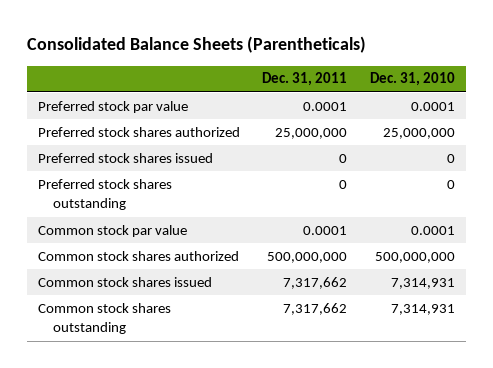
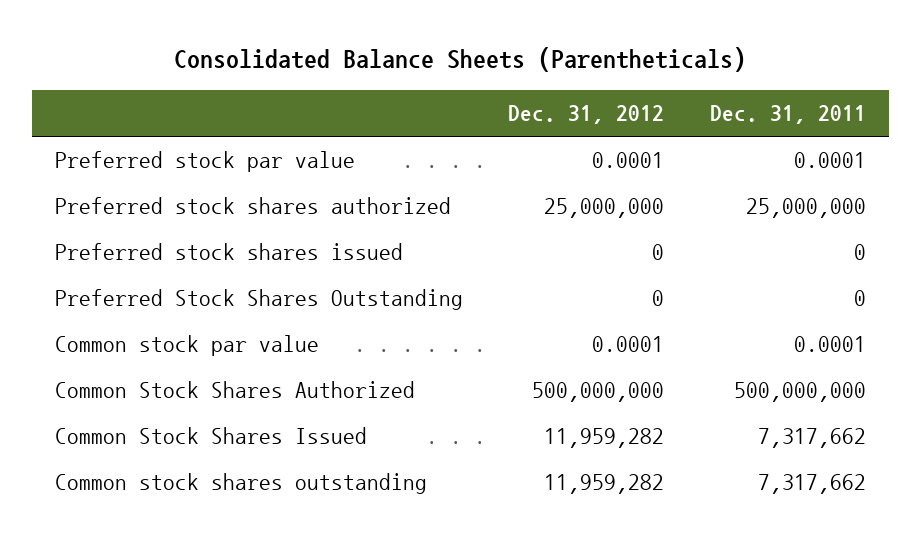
- | Dec. 31, 2011 | Dec. 31, 2010
+ | Dec. 31, 2012 | Dec. 31, 2011
- Preferred stock shares outstanding | 0 | 0
+ Preferred Stock Shares Outstanding | 0 | 0
- Common stock shares authorized | 500,000,000 | 500,000,000
- Common stock shares issued | 7,317,662 | 7,314,931
+ Common Stock Shares Authorized | 500,000,000 | 500,000,000
+ Common Stock Shares Issued | 11,959,282 | 7,317,662

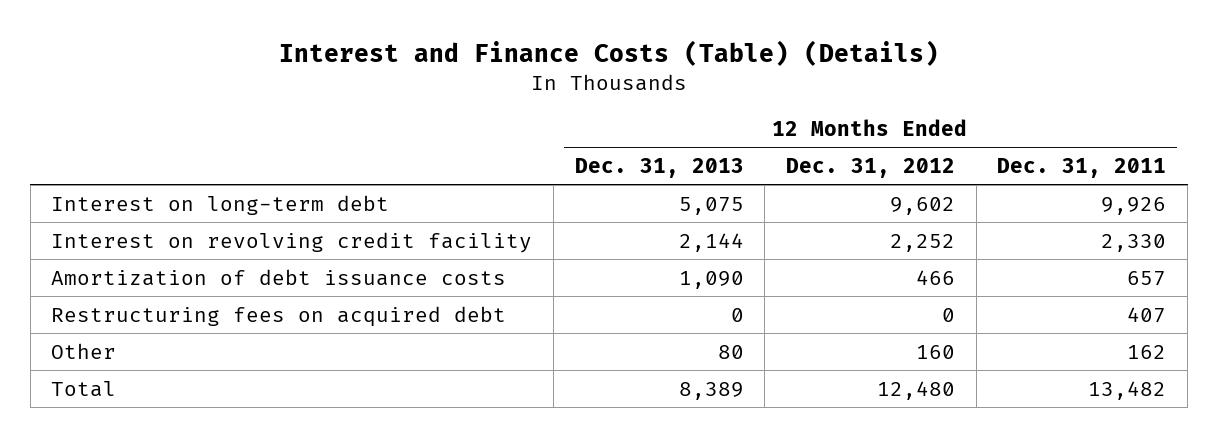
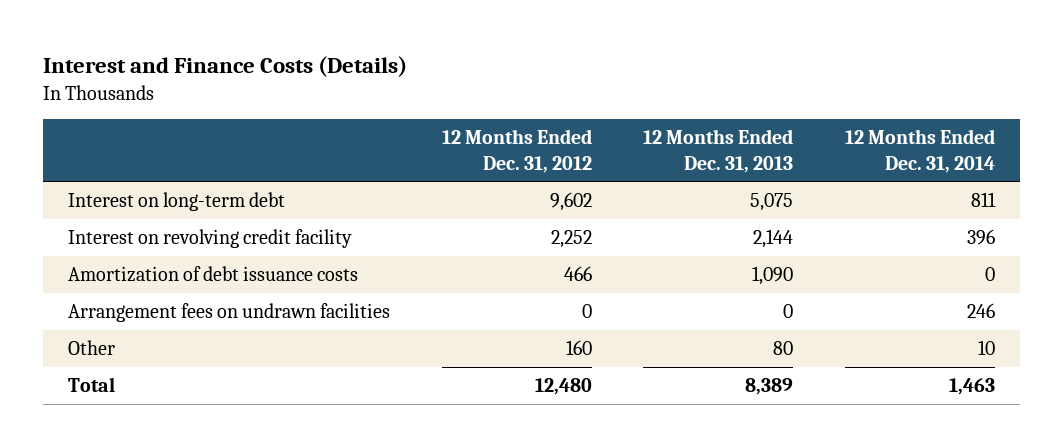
- Interest and Finance Costs (Table) (Details)
+ Interest and Finance Costs (Details)
- | 12 Months Ended Dec. 31, 2013 | 12 Months Ended Dec. 31, 2012 | 12 Months Ended Dec. 31, 2011
+ | 12 Months Ended Dec. 31, 2012 | 12 Months Ended Dec. 31, 2013 | 12 Months Ended Dec. 31, 2014
- Restructuring fees on acquired debt | 0 | 0 | 407
+ Arrangement fees on undrawn facilities | 0 | 0 | 246

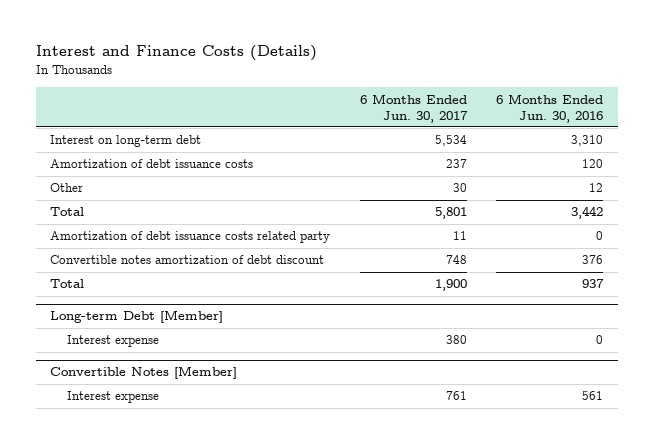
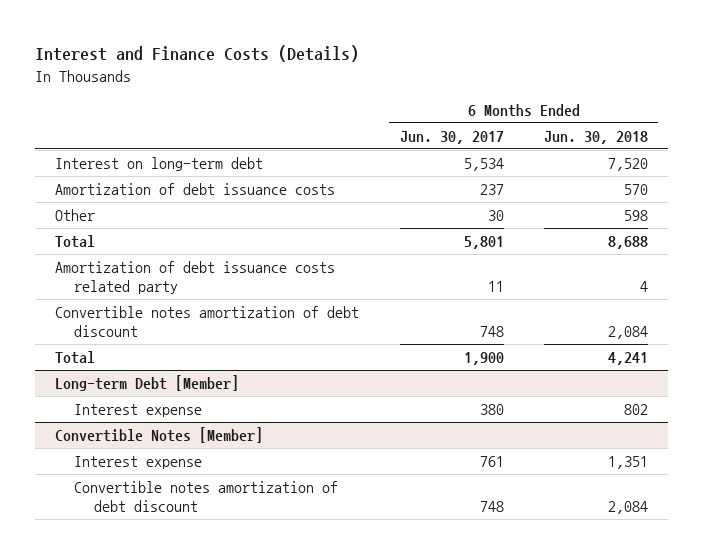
- | 6 Months Ended Jun. 30, 2017 | 6 Months Ended Jun. 30, 2016
+ | 6 Months Ended Jun. 30, 2017 | 6 Months Ended Jun. 30, 2018
@ Convertible Notes [Member]
+ Convertible notes amortization of debt discount | 748 | 2,084

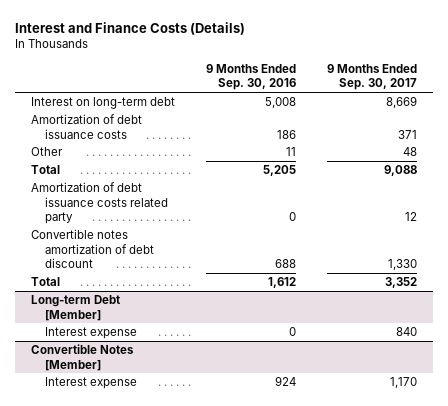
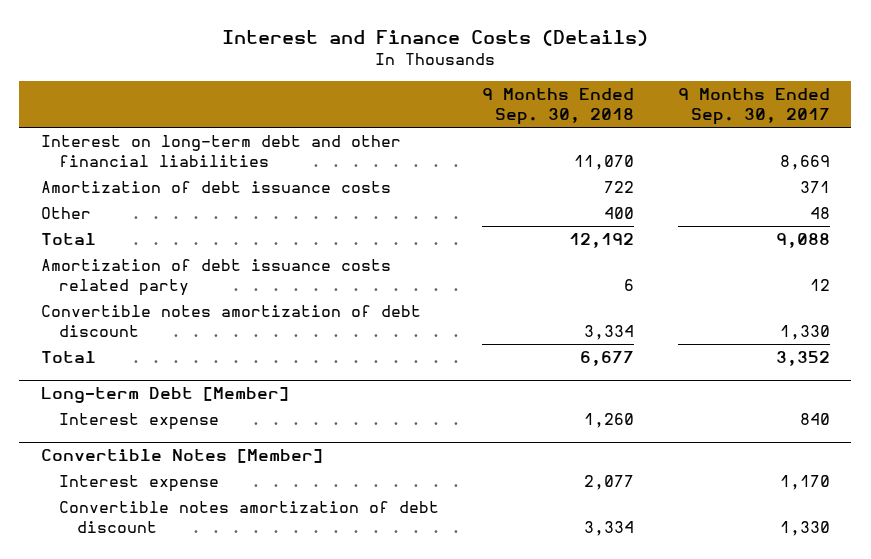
- | 9 Months Ended Sep. 30, 2016 | 9 Months Ended Sep. 30, 2017
+ | 9 Months Ended Sep. 30, 2018 | 9 Months Ended Sep. 30, 2017
- Interest on long-term debt | 5,008 | 8,669
+ Interest on long-term debt and other financial liabilities | 11,070 | 8,669
@ Convertible Notes [Member]
+ Convertible notes amortization of debt discount | 3,334 | 1,330

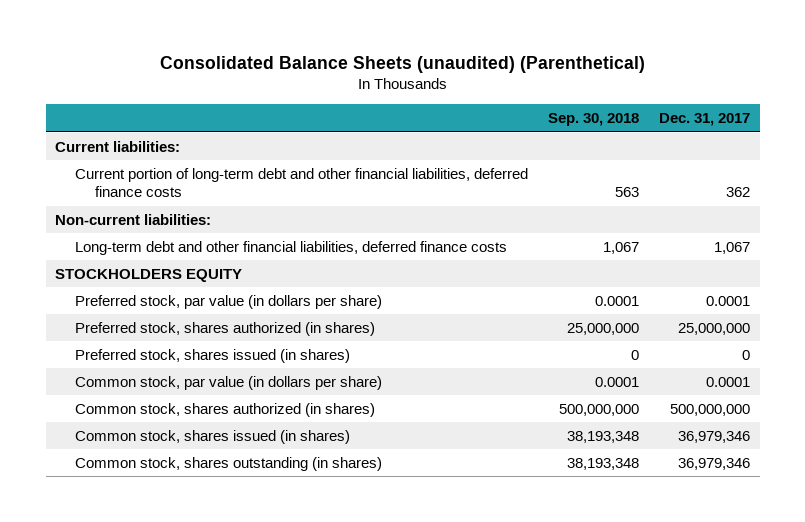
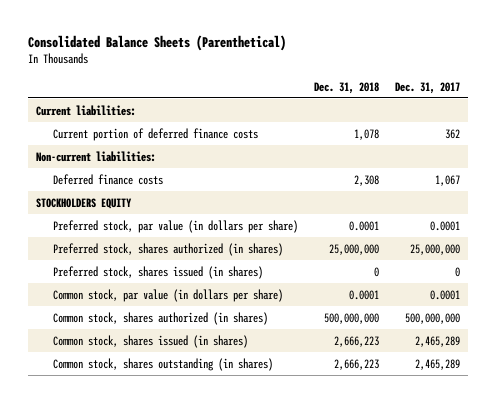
- Consolidated Balance Sheets (unaudited) (Parenthetical)
+ Consolidated Balance Sheets (Parenthetical)
- | Sep. 30, 2018 | Dec. 31, 2017
+ | Dec. 31, 2018 | Dec. 31, 2017
- Current portion of long-term debt and other financial liabilities, deferred finance costs | 563 | 362
+ Current portion of deferred finance costs | 1,078 | 362
- Long-term debt and other financial liabilities, deferred finance costs | 1,067 | 1,067
+ Deferred finance costs | 2,308 | 1,067
- Common stock, shares issued (in shares) | 38,193,348 | 36,979,346
- Common stock, shares outstanding (in shares) | 38,193,348 | 36,979,346
+ Common stock, shares issued (in shares) | 2,666,223 | 2,465,289
+ Common stock, shares outstanding (in shares) | 2,666,223 | 2,465,289

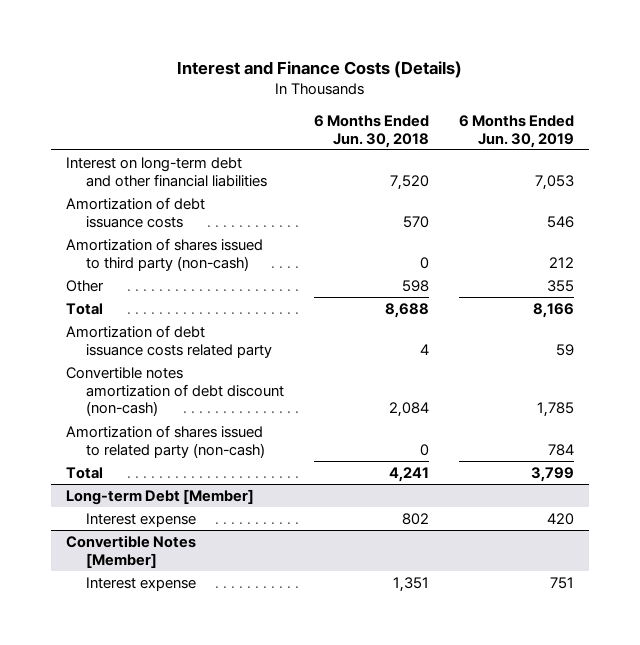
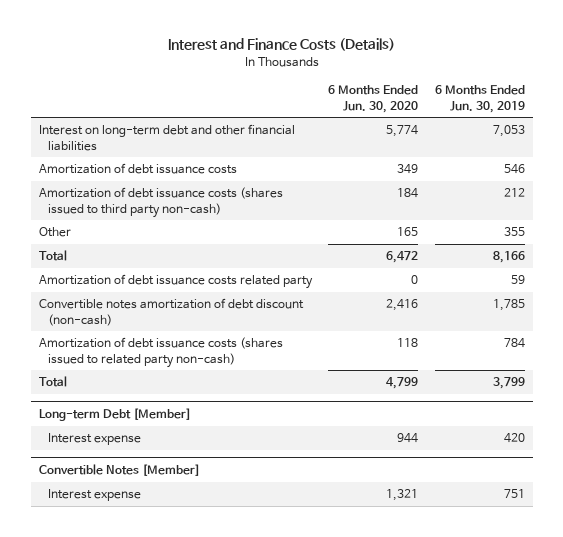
- | 6 Months Ended Jun. 30, 2018 | 6 Months Ended Jun. 30, 2019
+ | 6 Months Ended Jun. 30, 2020 | 6 Months Ended Jun. 30, 2019
- Amortization of shares issued to third party (non-cash) | 0 | 212
+ Amortization of debt issuance costs (shares issued to third party non-cash) | 184 | 212
- Amortization of shares issued to related party (non-cash) | 0 | 784
+ Amortization of debt issuance costs (shares issued to related party non-cash) | 118 | 784

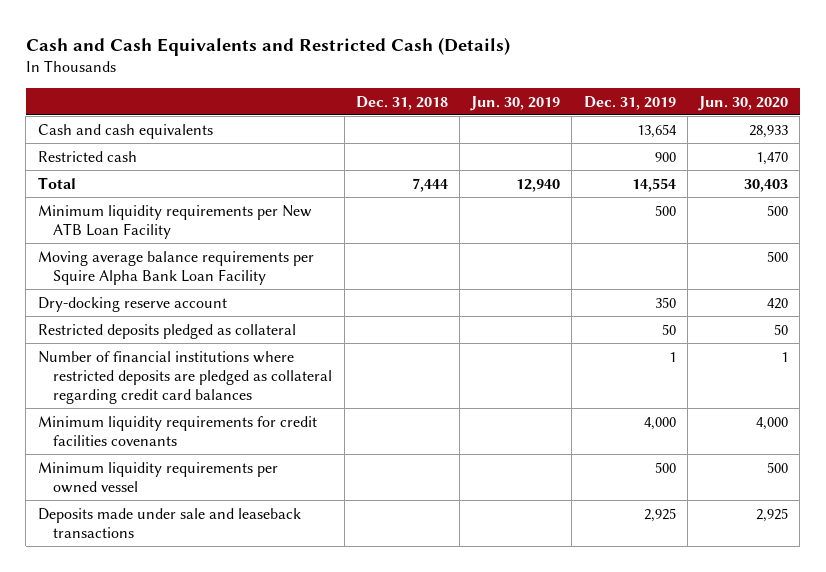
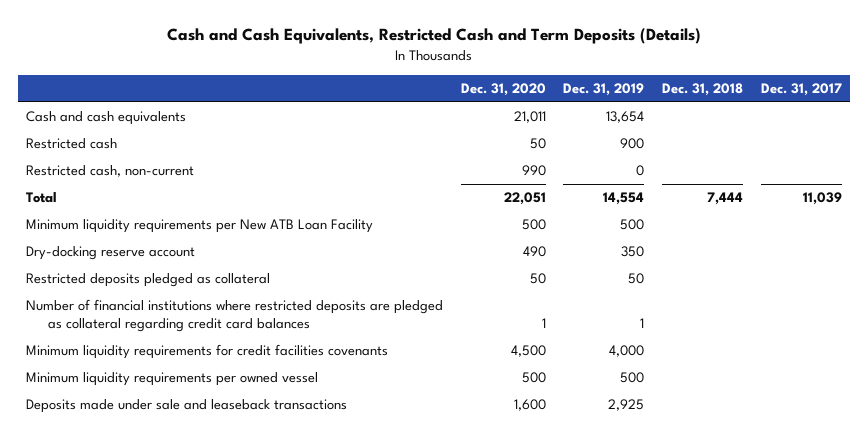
- Cash and Cash Equivalents and Restricted Cash (Details)
+ Cash and Cash Equivalents, Restricted Cash and Term Deposits (Details)
- | Dec. 31, 2018 | Jun. 30, 2019 | Dec. 31, 2019 | Jun. 30, 2020
+ | Dec. 31, 2020 | Dec. 31, 2019 | Dec. 31, 2018 | Dec. 31, 2017
+ Restricted cash, non-current | 990 | 0 | |
- Moving average balance requirements per Squire Alpha Bank Loan Facility | | | | 500

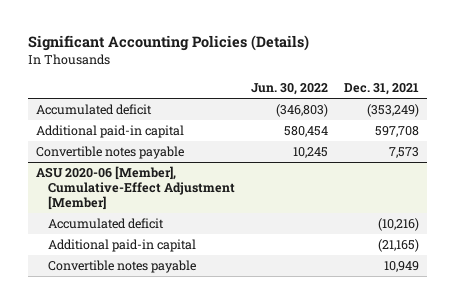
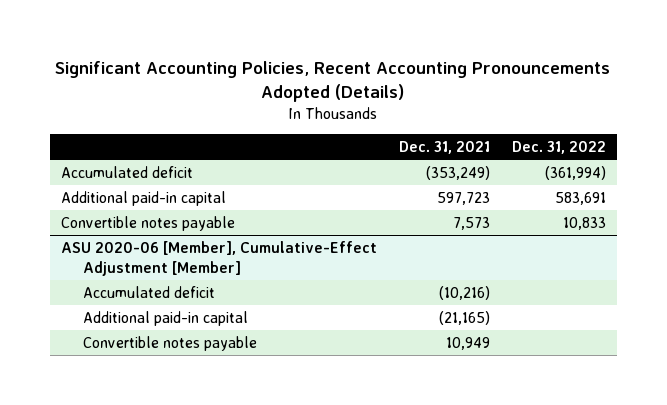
- Significant Accounting Policies (Details)
+ Significant Accounting Policies, Recent Accounting Pronouncements Adopted (Details)
- | Jun. 30, 2022 | Dec. 31, 2021
+ | Dec. 31, 2021 | Dec. 31, 2022
- Additional paid-in capital | 580,454 | 597,708
+ Additional paid-in capital | 597,723 | 583,691

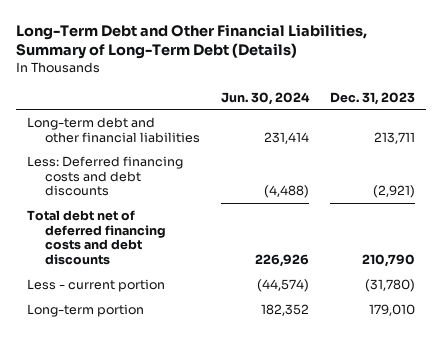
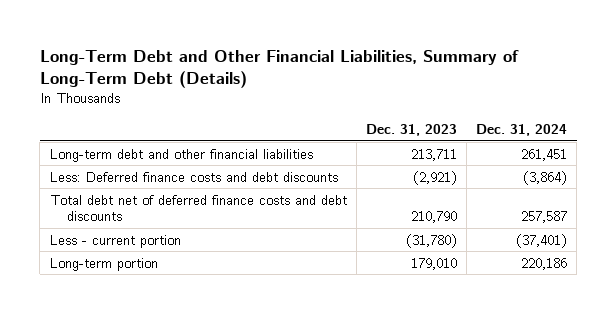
- | Jun. 30, 2024 | Dec. 31, 2023
+ | Dec. 31, 2023 | Dec. 31, 2024
- Less: Deferred financing costs and debt discounts | (4,488) | (2,921)
- Total debt net of deferred financing costs and debt discounts | 226,926 | 210,790
+ Less: Deferred finance costs and debt discounts | (2,921) | (3,864)
+ Total debt net of deferred finance costs and debt discounts | 210,790 | 257,587

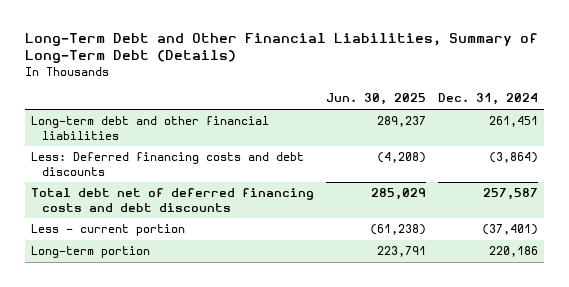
- | Dec. 31, 2023 | Dec. 31, 2024
+ | Jun. 30, 2025 | Dec. 31, 2024
- Less: Deferred finance costs and debt discounts | (2,921) | (3,864)
- Total debt net of deferred finance costs and debt discounts | 210,790 | 257,587
+ Less: Deferred financing costs and debt discounts | (4,208) | (3,864)
+ Total debt net of deferred financing costs and debt discounts | 285,029 | 257,587

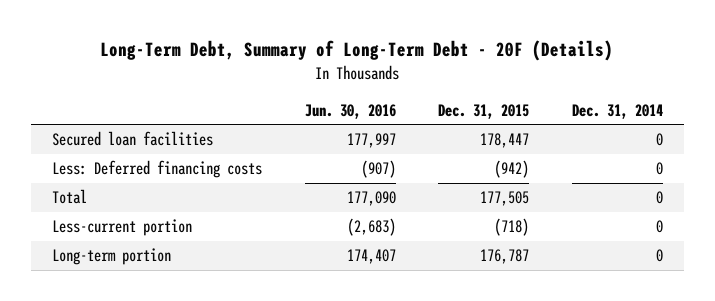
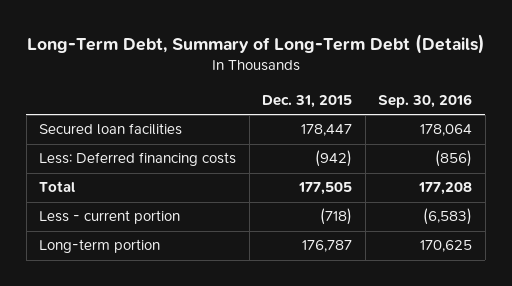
- Long-Term Debt, Summary of Long-Term Debt - 20F (Details)
+ Long-Term Debt, Summary of Long-Term Debt (Details)
- | Jun. 30, 2016 | Dec. 31, 2015 | Dec. 31, 2014
+ | Dec. 31, 2015 | Sep. 30, 2016
- Less-current portion | (2,683) | (718) | 0
+ Less - current portion | (718) | (6,583)

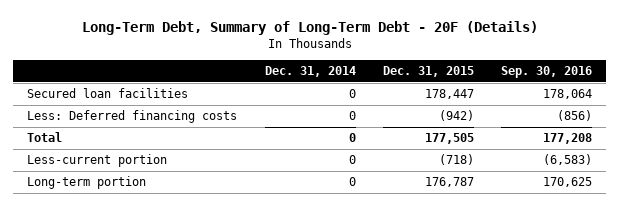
- Long-Term Debt, Summary of Long-Term Debt (Details)
+ Long-Term Debt, Summary of Long-Term Debt - 20F (Details)
- | Dec. 31, 2015 | Sep. 30, 2016
+ | Dec. 31, 2014 | Dec. 31, 2015 | Sep. 30, 2016
- Less - current portion | (718) | (6,583)
+ Less-current portion | 0 | (718) | (6,583)

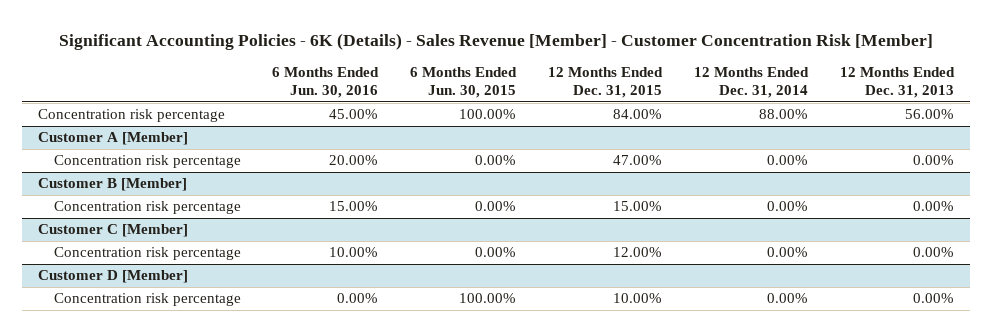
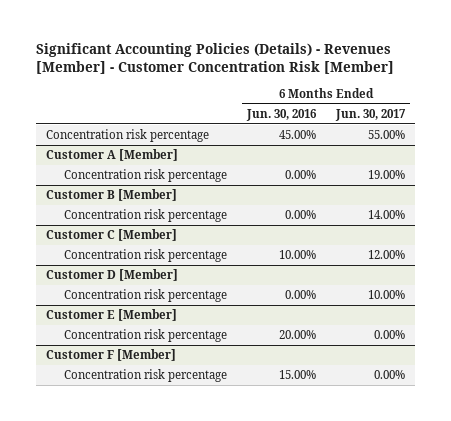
- Significant Accounting Policies - 6K (Details) - Sales Revenue [Member] - Customer Concentration Risk [Member]
+ Significant Accounting Policies (Details) - Revenues [Member] - Customer Concentration Risk [Member]
- | 6 Months Ended Jun. 30, 2016 | 6 Months Ended Jun. 30, 2015 | 12 Months Ended Dec. 31, 2015 | 12 Months Ended Dec. 31, 2014 | 12 Months Ended Dec. 31, 2013
+ | 6 Months Ended Jun. 30, 2016 | 6 Months Ended Jun. 30, 2017
@ Customer A [Member]
- Concentration risk percentage | 20.00% | 0.00% | 47.00% | 0.00% | 0.00%
+ Concentration risk percentage | 0.00% | 19.00%
@ Customer B [Member]
- Concentration risk percentage | 15.00% | 0.00% | 15.00% | 0.00% | 0.00%
+ Concentration risk percentage | 0.00% | 14.00%
+ Customer E [Member]
+ Concentration risk percentage | 20.00% | 0.00%
+ Customer F [Member]
+ Concentration risk percentage | 15.00% | 0.00%

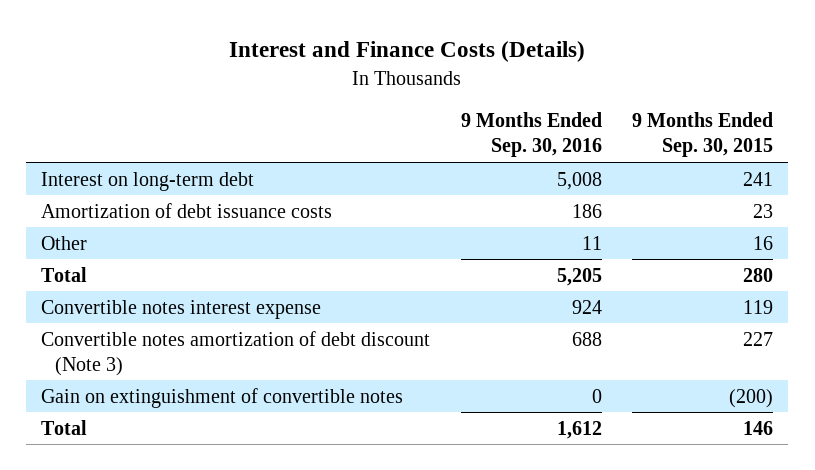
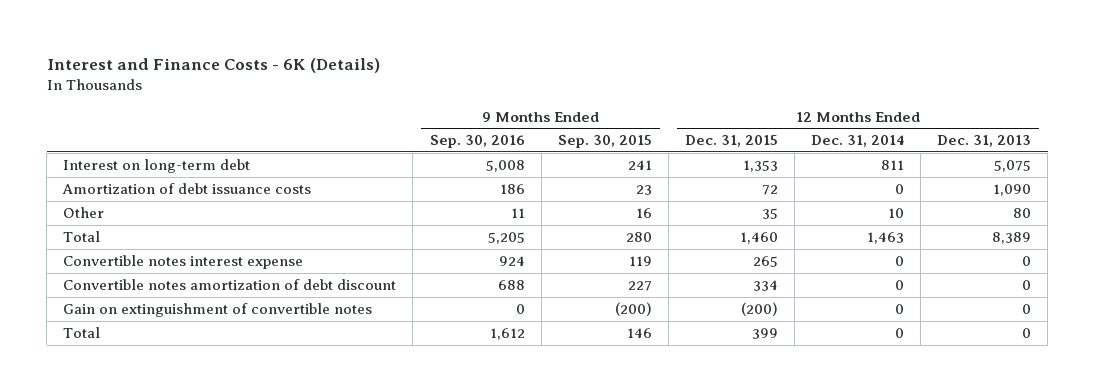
- Interest and Finance Costs (Details)
+ Interest and Finance Costs - 6K (Details)
- | 9 Months Ended Sep. 30, 2016 | 9 Months Ended Sep. 30, 2015
+ | 9 Months Ended Sep. 30, 2016 | 9 Months Ended Sep. 30, 2015 | 12 Months Ended Dec. 31, 2015 | 12 Months Ended Dec. 31, 2014 | 12 Months Ended Dec. 31, 2013
- Convertible notes amortization of debt discount (Note 3) | 688 | 227
+ Convertible notes amortization of debt discount | 688 | 227 | 334 | 0 | 0

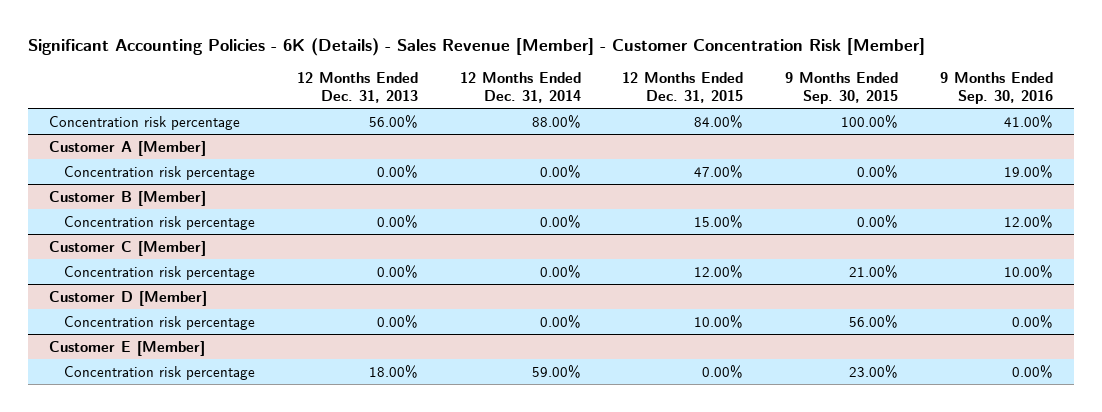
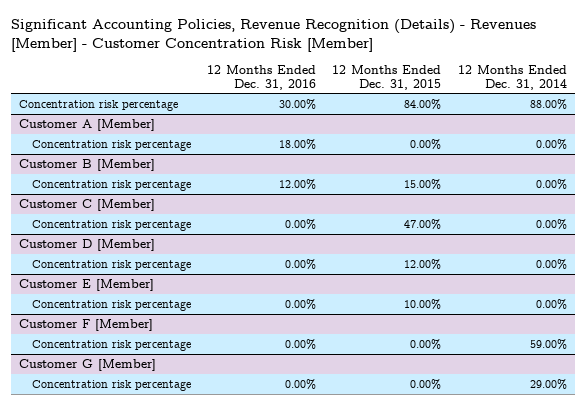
- Significant Accounting Policies - 6K (Details) - Sales Revenue [Member] - Customer Concentration Risk [Member]
+ Significant Accounting Policies, Revenue Recognition (Details) - Revenues [Member] - Customer Concentration Risk [Member]
- | 12 Months Ended Dec. 31, 2013 | 12 Months Ended Dec. 31, 2014 | 12 Months Ended Dec. 31, 2015 | 9 Months Ended Sep. 30, 2015 | 9 Months Ended Sep. 30, 2016
+ | 12 Months Ended Dec. 31, 2016 | 12 Months Ended Dec. 31, 2015 | 12 Months Ended Dec. 31, 2014
@ Customer A [Member]
- Concentration risk percentage | 0.00% | 0.00% | 47.00% | 0.00% | 19.00%
+ Concentration risk percentage | 18.00% | 0.00% | 0.00%
@ Customer C [Member]
- Concentration risk percentage | 0.00% | 0.00% | 12.00% | 21.00% | 10.00%
+ Concentration risk percentage | 0.00% | 47.00% | 0.00%
@ Customer D [Member]
- Concentration risk percentage | 0.00% | 0.00% | 10.00% | 56.00% | 0.00%
+ Concentration risk percentage | 0.00% | 12.00% | 0.00%
@ Customer E [Member]
+ Concentration risk percentage | 0.00% | 10.00% | 0.00%
+ Customer F [Member]
+ Customer G [Member]
+ Concentration risk percentage | 0.00% | 0.00% | 29.00%

